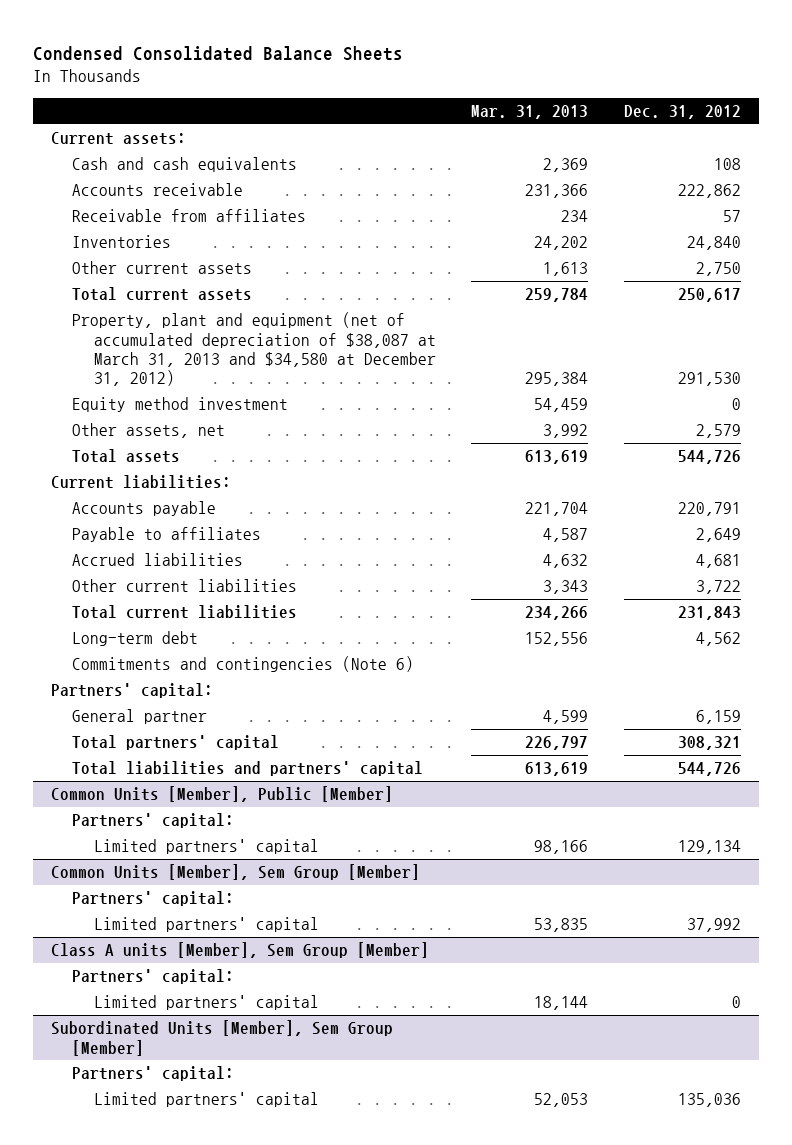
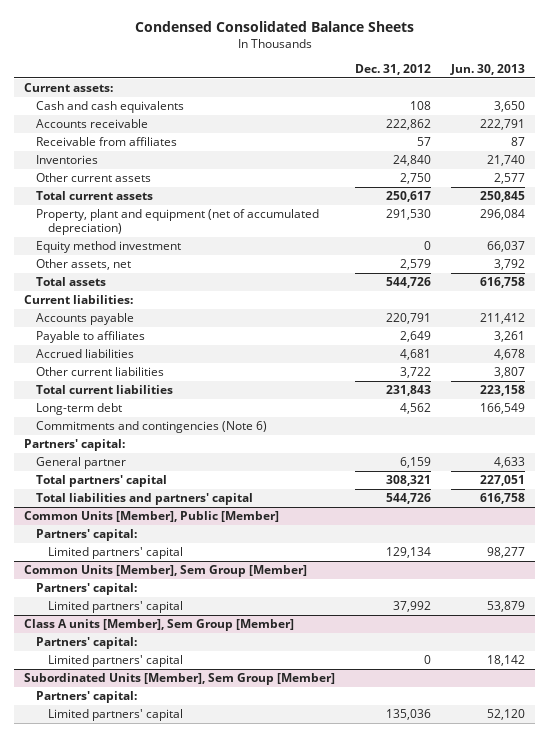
- | Mar. 31, 2013 | Dec. 31, 2012
+ | Dec. 31, 2012 | Jun. 30, 2013
- Property, plant and equipment (net of accumulated depreciation of $38,087 at March 31, 2013 and $34,580 at December 31, 2012) | 295,384 | 291,530
+ Property, plant and equipment (net of accumulated depreciation) | 291,530 | 296,084

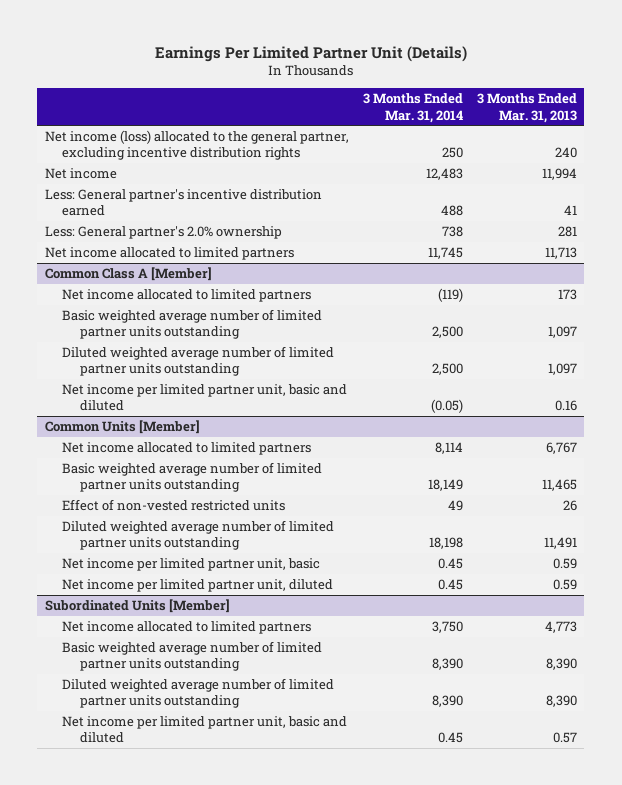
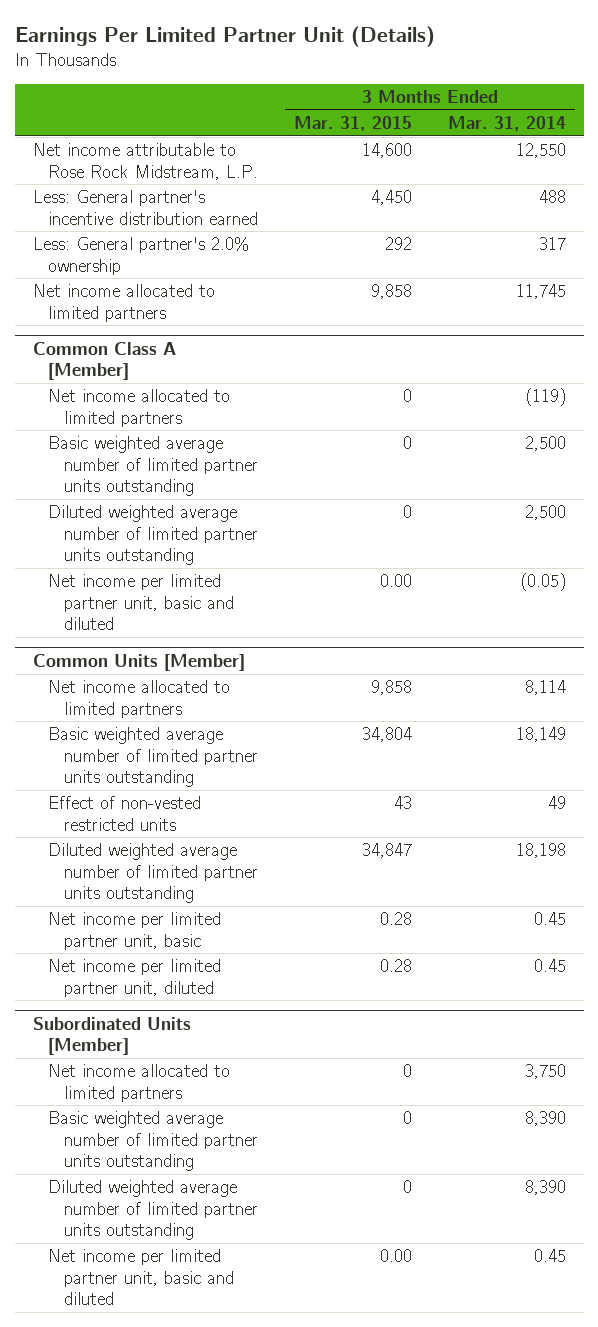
- | 3 Months Ended Mar. 31, 2014 | 3 Months Ended Mar. 31, 2013
+ | 3 Months Ended Mar. 31, 2015 | 3 Months Ended Mar. 31, 2014
- Net income (loss) allocated to the general partner, excluding incentive distribution rights | 250 | 240
- Net income | 12,483 | 11,994
+ Net income attributable to Rose Rock Midstream, L.P. | 14,600 | 12,550
- Less: General partner's 2.0% ownership | 738 | 281
+ Less: General partner's 2.0% ownership | 292 | 317

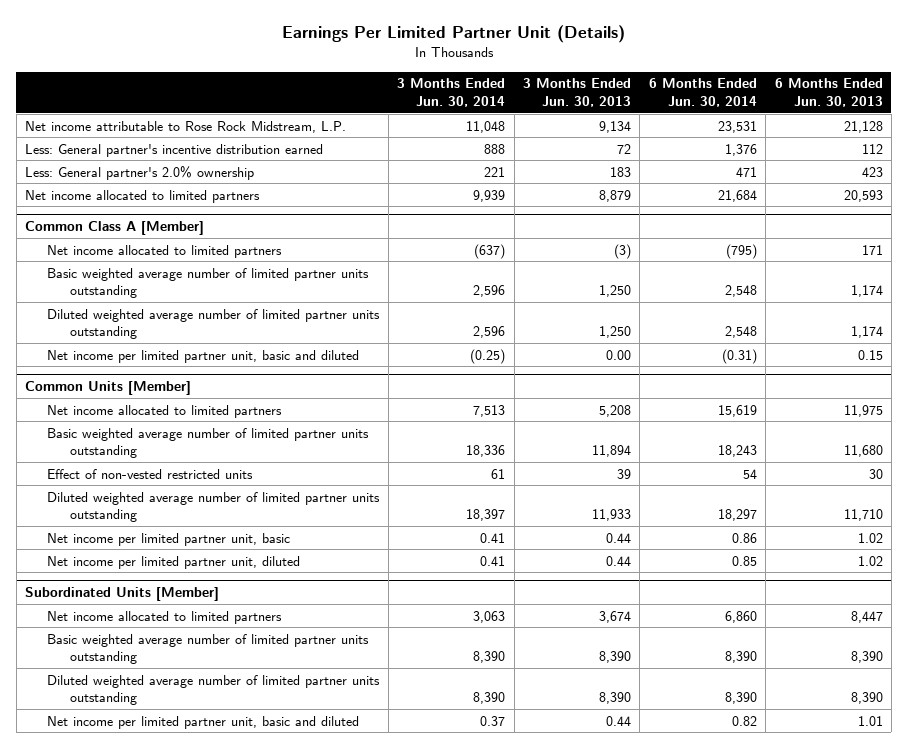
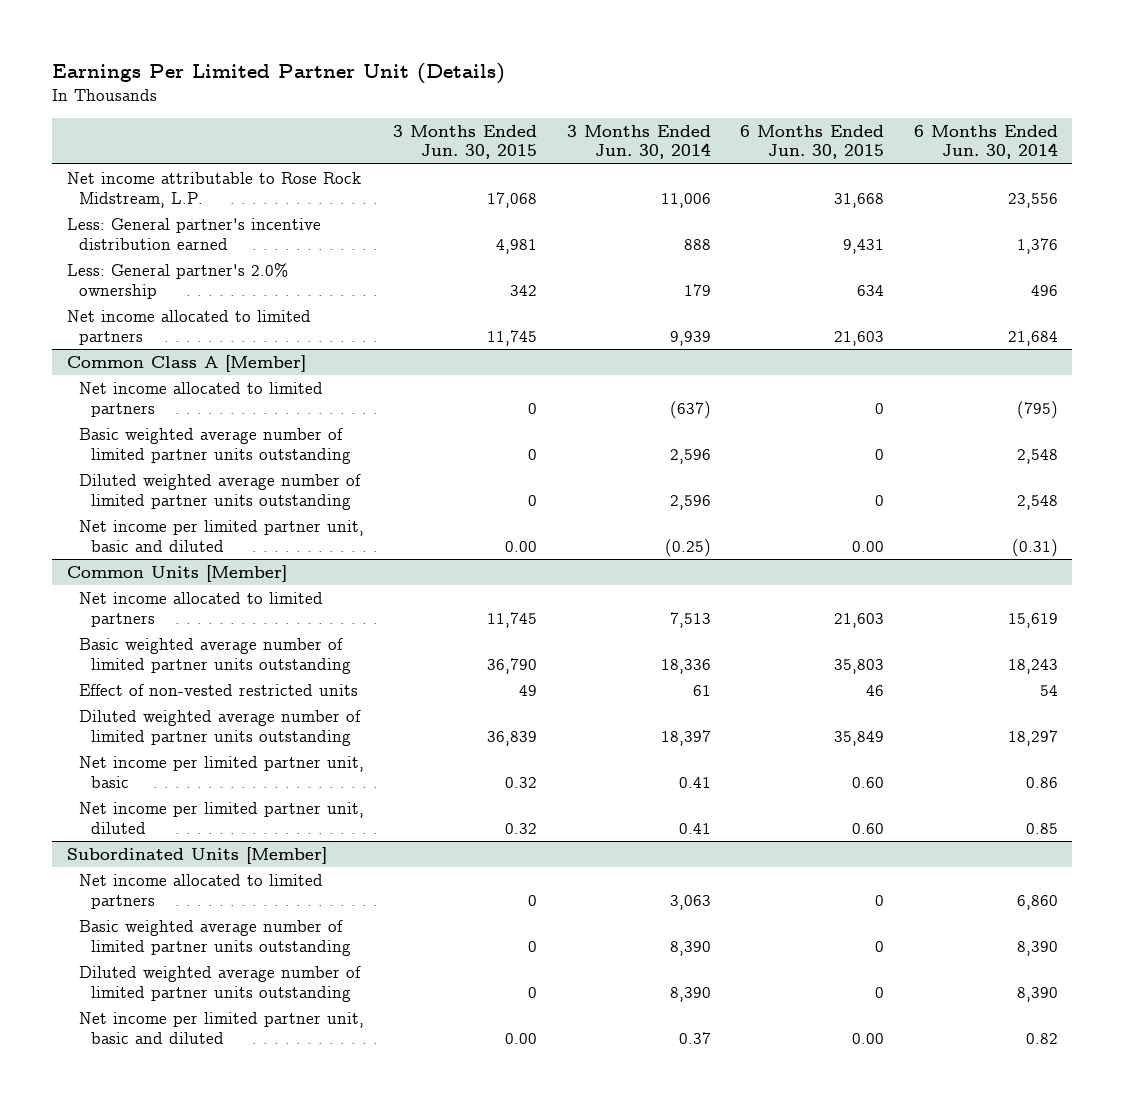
- | 3 Months Ended Jun. 30, 2014 | 3 Months Ended Jun. 30, 2013 | 6 Months Ended Jun. 30, 2014 | 6 Months Ended Jun. 30, 2013
+ | 3 Months Ended Jun. 30, 2015 | 3 Months Ended Jun. 30, 2014 | 6 Months Ended Jun. 30, 2015 | 6 Months Ended Jun. 30, 2014
- Net income attributable to Rose Rock Midstream, L.P. | 11,048 | 9,134 | 23,531 | 21,128
+ Net income attributable to Rose Rock Midstream, L.P. | 17,068 | 11,006 | 31,668 | 23,556
- Less: General partner's 2.0% ownership | 221 | 183 | 471 | 423
+ Less: General partner's 2.0% ownership | 342 | 179 | 634 | 496

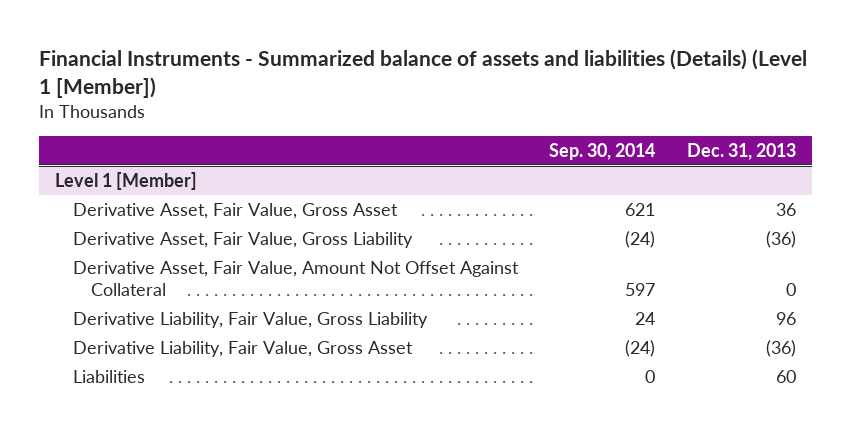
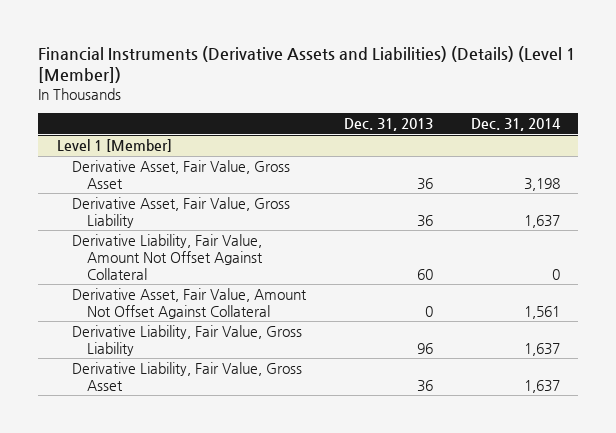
- Financial Instruments - Summarized balance of assets and liabilities (Details) (Level 1 [Member])
+ Financial Instruments (Derivative Assets and Liabilities) (Details) (Level 1 [Member])
- | Sep. 30, 2014 | Dec. 31, 2013
+ | Dec. 31, 2013 | Dec. 31, 2014
@ Level 1 [Member]
- Derivative Asset, Fair Value, Gross Liability | (24) | (36)
+ Derivative Asset, Fair Value, Gross Liability | 36 | 1,637
+ Derivative Liability, Fair Value, Amount Not Offset Against Collateral | 60 | 0
- Derivative Liability, Fair Value, Gross Asset | (24) | (36)
- Liabilities | 0 | 60
+ Derivative Liability, Fair Value, Gross Asset | 36 | 1,637

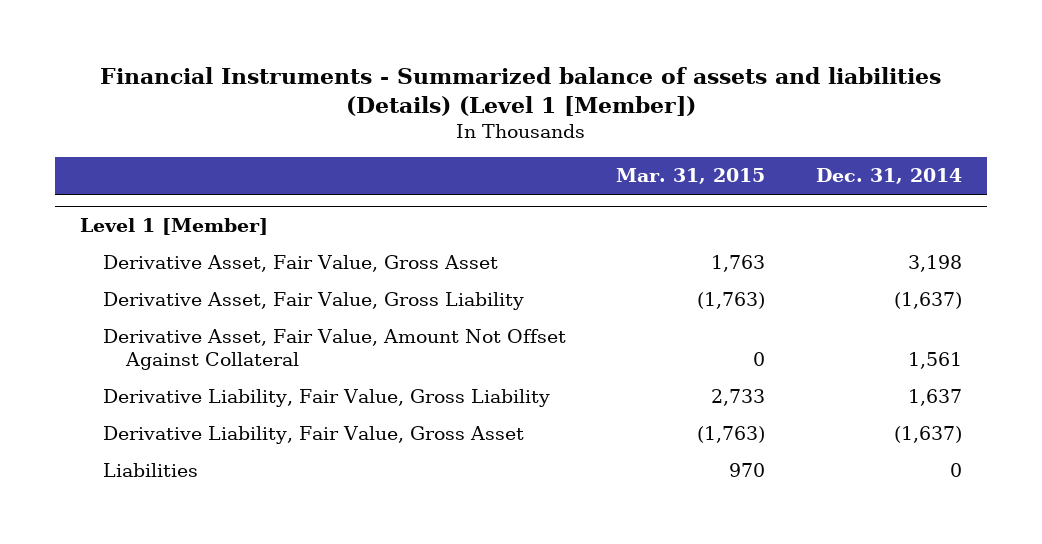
- Financial Instruments (Derivative Assets and Liabilities) (Details) (Level 1 [Member])
+ Financial Instruments - Summarized balance of assets and liabilities (Details) (Level 1 [Member])
- | Dec. 31, 2013 | Dec. 31, 2014
+ | Mar. 31, 2015 | Dec. 31, 2014
@ Level 1 [Member]
- Derivative Asset, Fair Value, Gross Liability | 36 | 1,637
- Derivative Liability, Fair Value, Amount Not Offset Against Collateral | 60 | 0
+ Derivative Asset, Fair Value, Gross Liability | (1,763) | (1,637)
- Derivative Liability, Fair Value, Gross Asset | 36 | 1,637
+ Derivative Liability, Fair Value, Gross Asset | (1,763) | (1,637)
+ Liabilities | 970 | 0

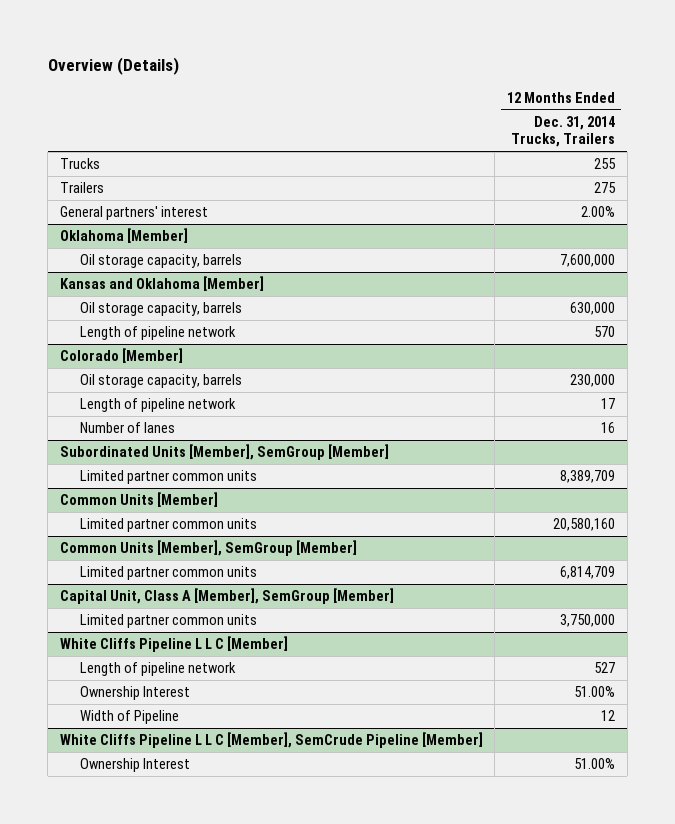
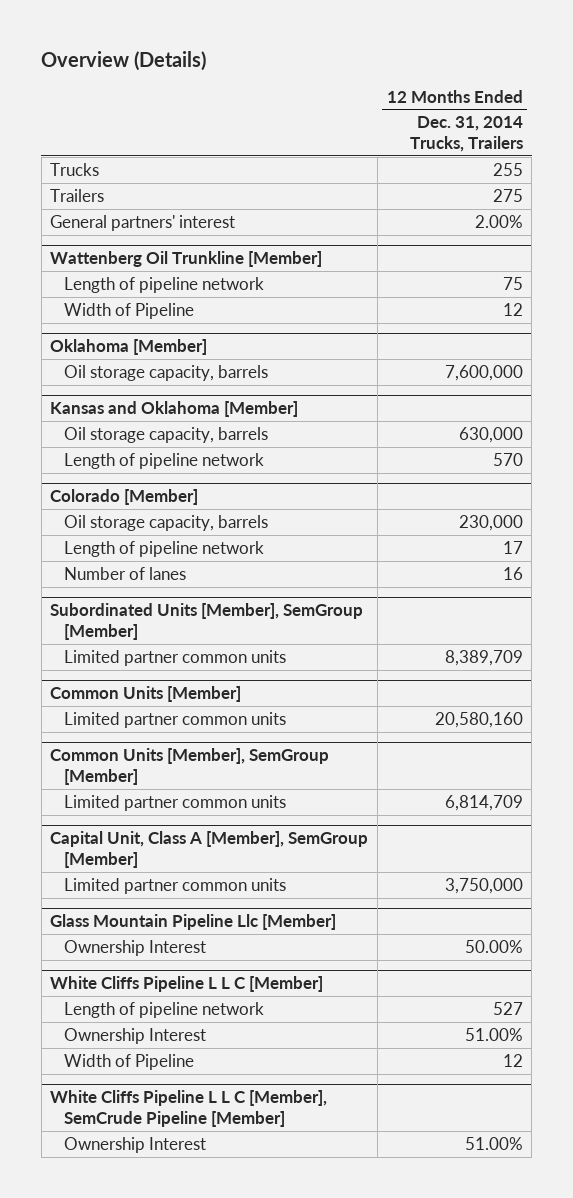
+ Wattenberg Oil Trunkline [Member]
+ Length of pipeline network | 75
+ Width of Pipeline | 12
+ Glass Mountain Pipeline Llc [Member]
+ Ownership Interest | 50.00%

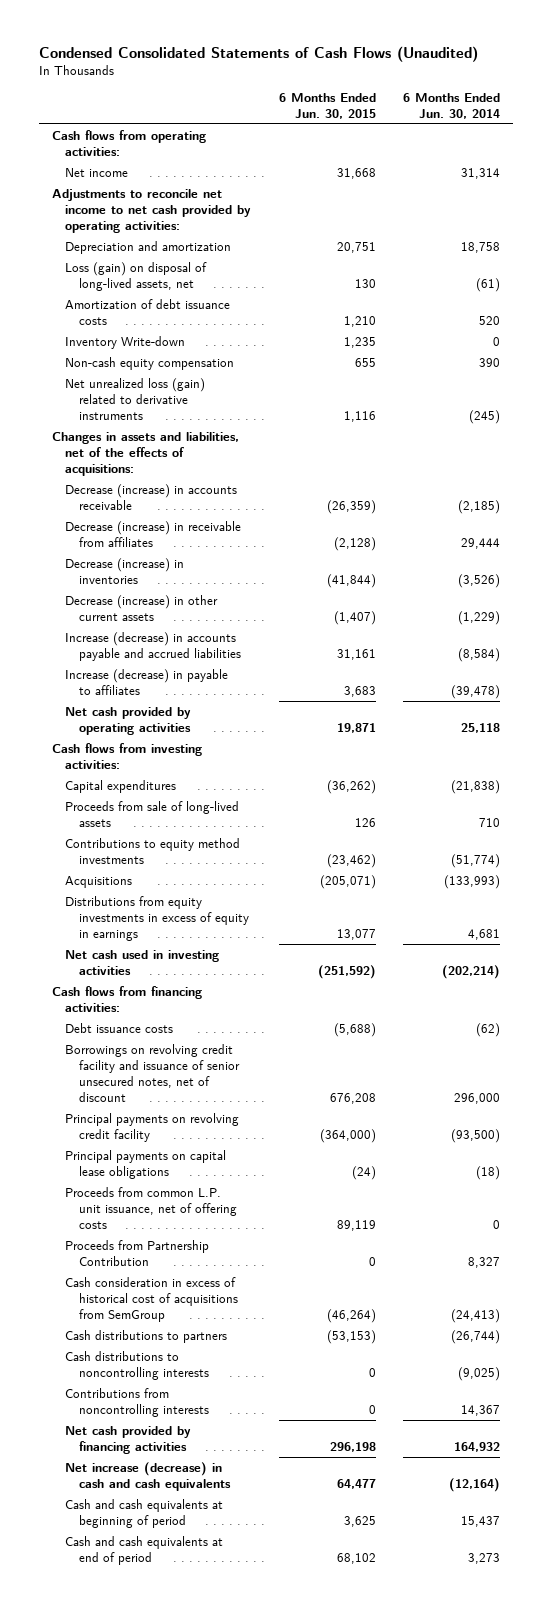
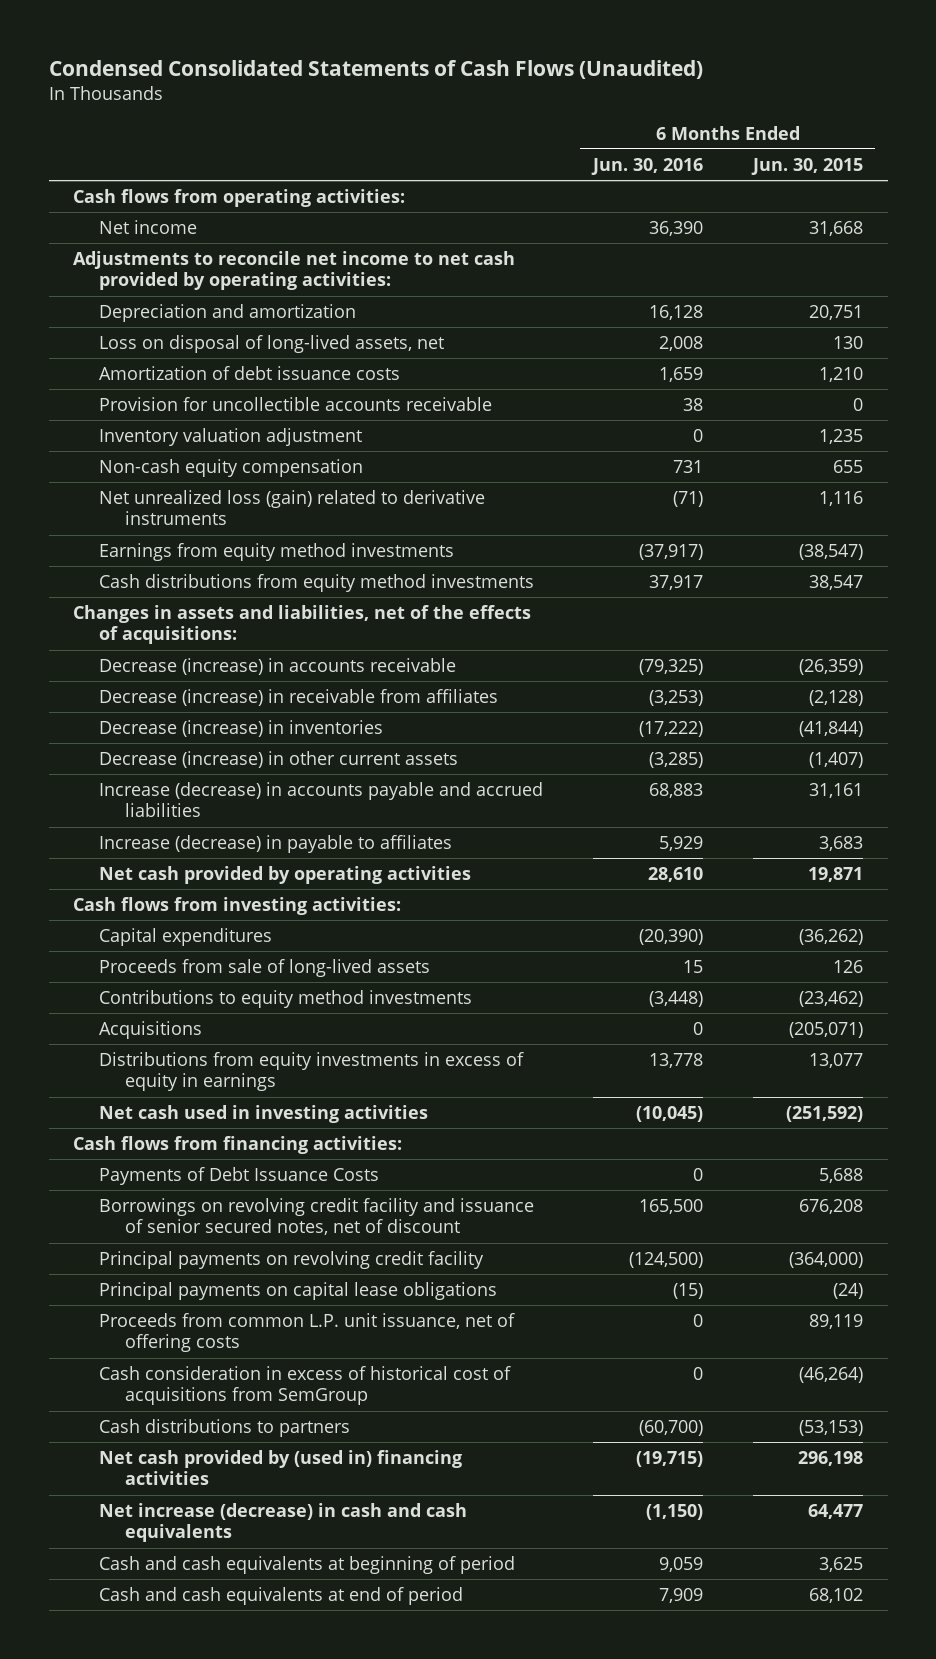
- | 6 Months Ended Jun. 30, 2015 | 6 Months Ended Jun. 30, 2014
+ | 6 Months Ended Jun. 30, 2016 | 6 Months Ended Jun. 30, 2015
- Loss (gain) on disposal of long-lived assets, net | 130 | (61)
+ Loss on disposal of long-lived assets, net | 2,008 | 130
- Inventory Write-down | 1,235 | 0
+ Provision for uncollectible accounts receivable | 38 | 0
+ Inventory valuation adjustment | 0 | 1,235
+ Earnings from equity method investments | (37,917) | (38,547)
+ Cash distributions from equity method investments | 37,917 | 38,547
- Debt issuance costs | (5,688) | (62)
- Borrowings on revolving credit facility and issuance of senior unsecured notes, net of discount | 676,208 | 296,000
+ Payments of Debt Issuance Costs | 0 | 5,688
+ Borrowings on revolving credit facility and issuance of senior secured notes, net of discount | 165,500 | 676,208
- Proceeds from Partnership Contribution | 0 | 8,327
- Cash distributions to noncontrolling interests | 0 | (9,025)
- Contributions from noncontrolling interests | 0 | 14,367
- Net cash provided by financing activities | 296,198 | 164,932
+ Net cash provided by (used in) financing activities | (19,715) | 296,198

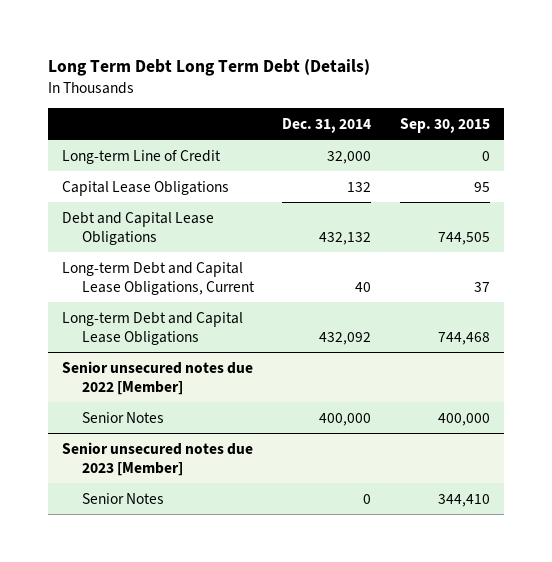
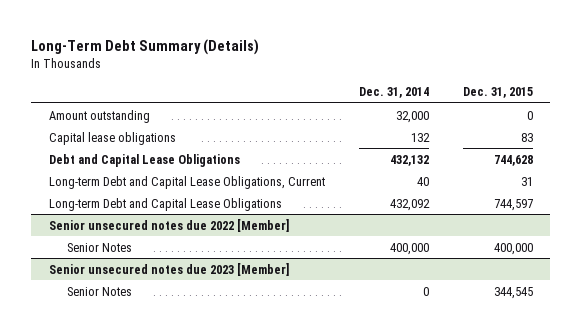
- Long Term Debt Long Term Debt (Details)
+ Long-Term Debt Summary (Details)
- | Dec. 31, 2014 | Sep. 30, 2015
+ | Dec. 31, 2014 | Dec. 31, 2015
- Long-term Line of Credit | 32,000 | 0
- Capital Lease Obligations | 132 | 95
+ Amount outstanding | 32,000 | 0
+ Capital lease obligations | 132 | 83

